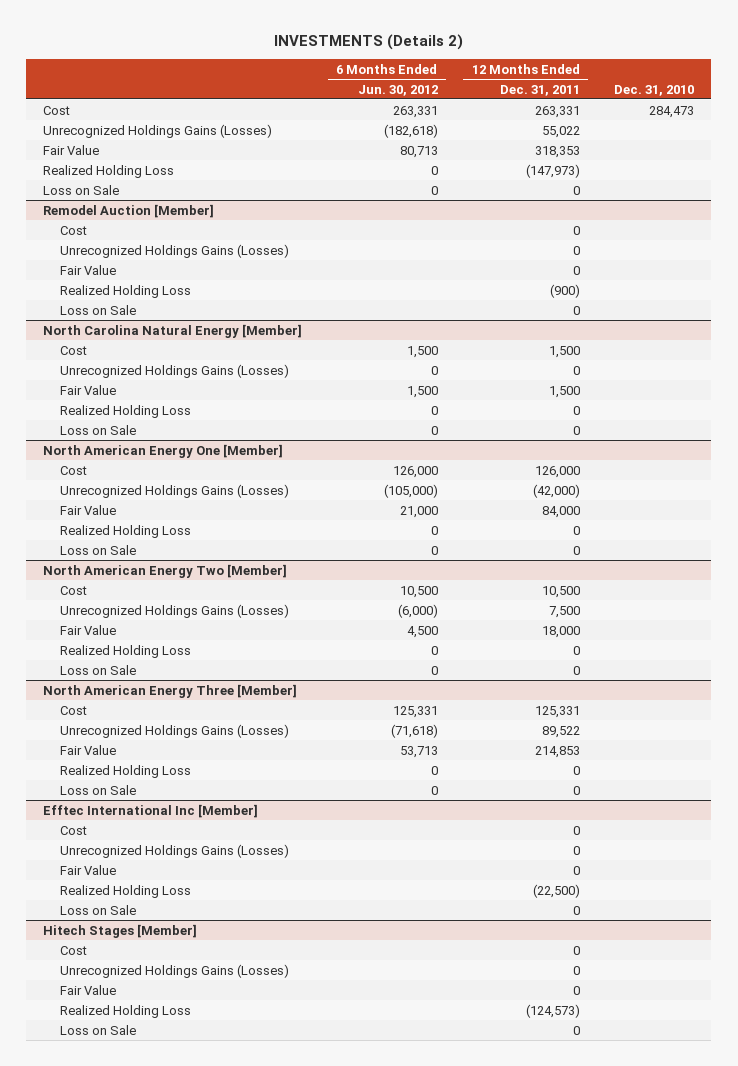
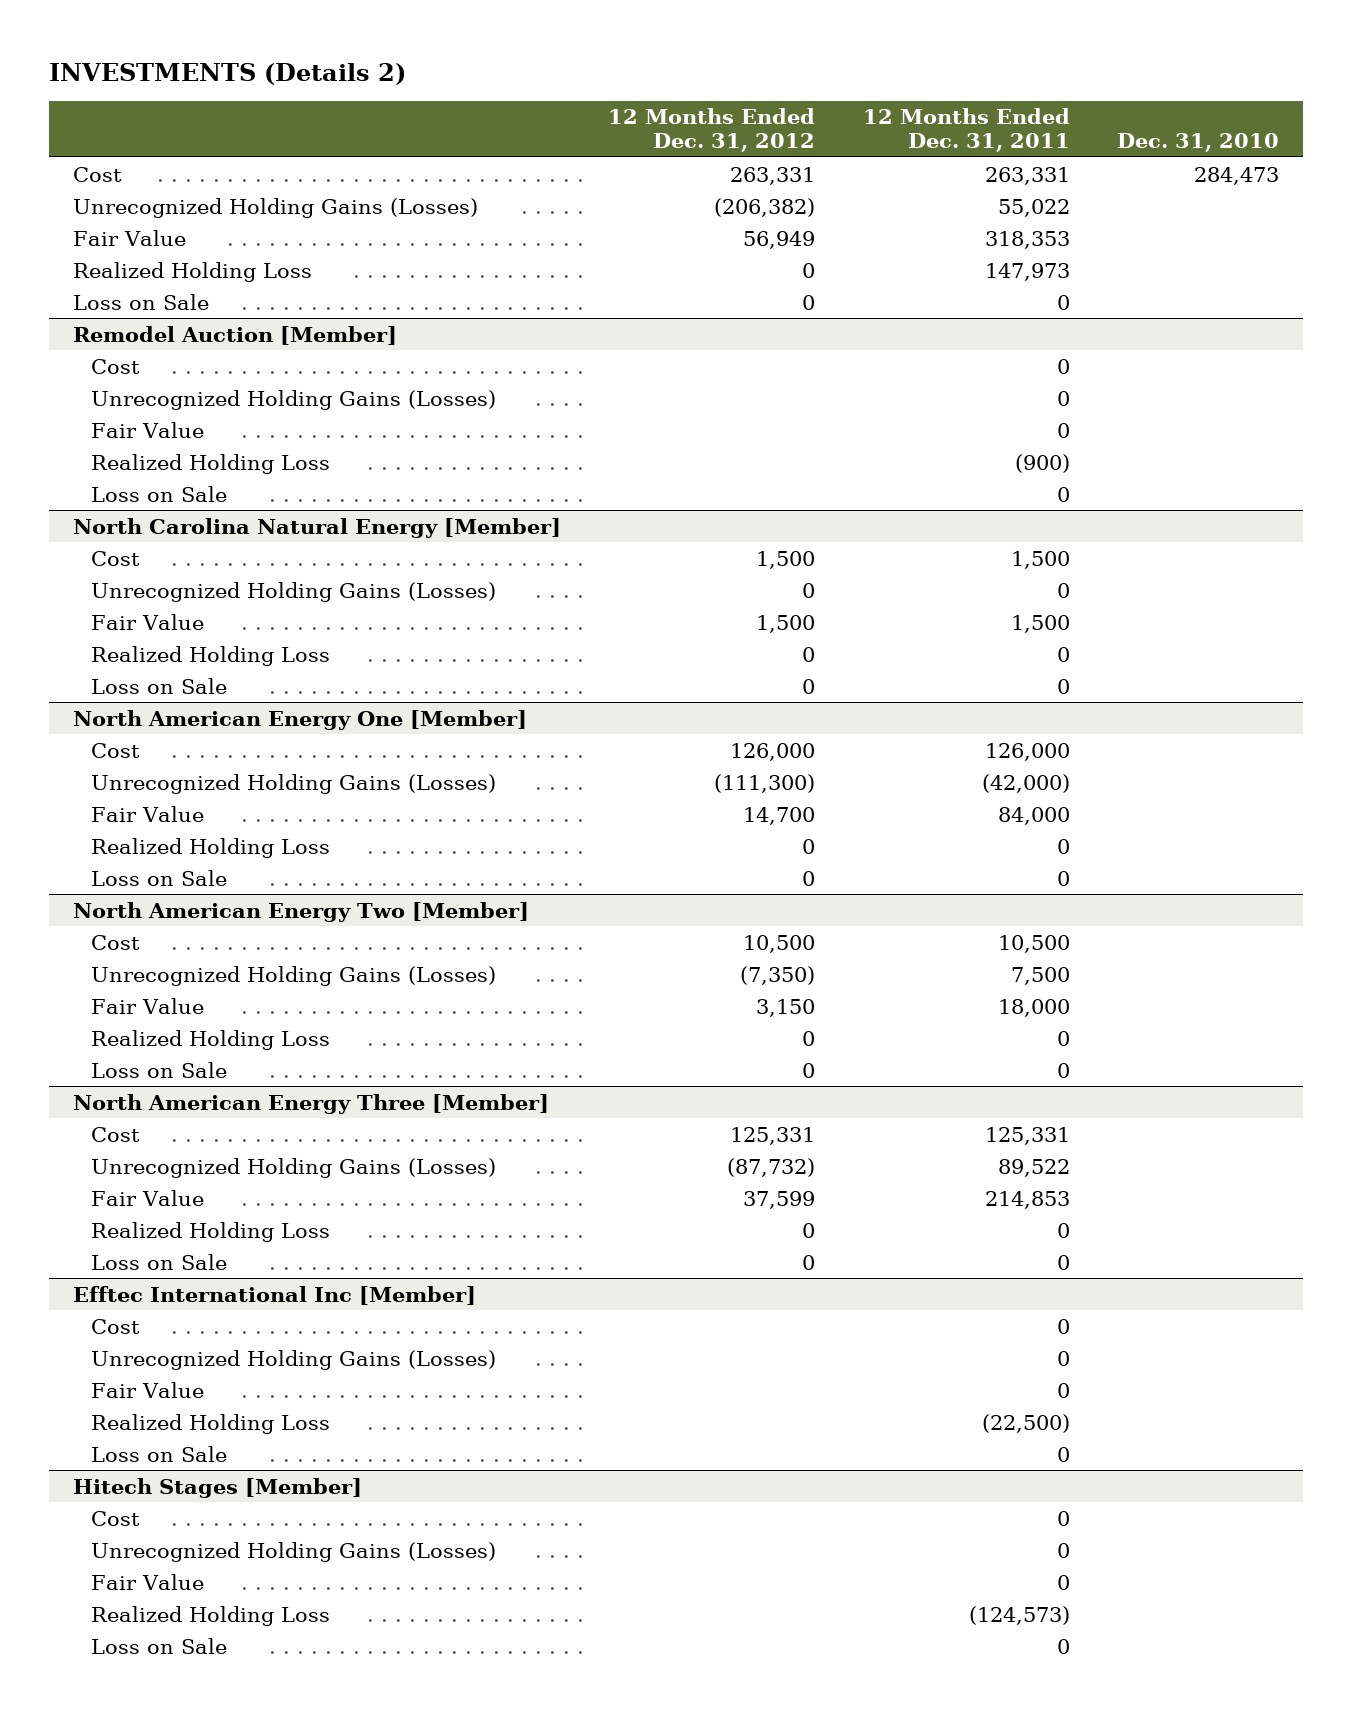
- | 6 Months Ended Jun. 30, 2012 | 12 Months Ended Dec. 31, 2011 | Dec. 31, 2010
+ | 12 Months Ended Dec. 31, 2012 | 12 Months Ended Dec. 31, 2011 | Dec. 31, 2010
- Unrecognized Holdings Gains (Losses) | (182,618) | 55,022 |
+ Unrecognized Holding Gains (Losses) | (206,382) | 55,022 |
- Realized Holding Loss | 0 | (147,973) |
+ Realized Holding Loss | 0 | 147,973 |
@ Remodel Auction [Member]
- Unrecognized Holdings Gains (Losses) | | 0 |
+ Unrecognized Holding Gains (Losses) | | 0 |
@ North Carolina Natural Energy [Member]
- Unrecognized Holdings Gains (Losses) | 0 | 0 |
+ Unrecognized Holding Gains (Losses) | 0 | 0 |
@ North American Energy One [Member]
- Unrecognized Holdings Gains (Losses) | (105,000) | (42,000) |
+ Unrecognized Holding Gains (Losses) | (111,300) | (42,000) |
@ North American Energy Two [Member]
- Unrecognized Holdings Gains (Losses) | (6,000) | 7,500 |
+ Unrecognized Holding Gains (Losses) | (7,350) | 7,500 |
@ North American Energy Three [Member]
- Unrecognized Holdings Gains (Losses) | (71,618) | 89,522 |
+ Unrecognized Holding Gains (Losses) | (87,732) | 89,522 |
@ Efftec International Inc [Member]
- Unrecognized Holdings Gains (Losses) | | 0 |
+ Unrecognized Holding Gains (Losses) | | 0 |
@ Hitech Stages [Member]
- Unrecognized Holdings Gains (Losses) | | 0 |
+ Unrecognized Holding Gains (Losses) | | 0 |

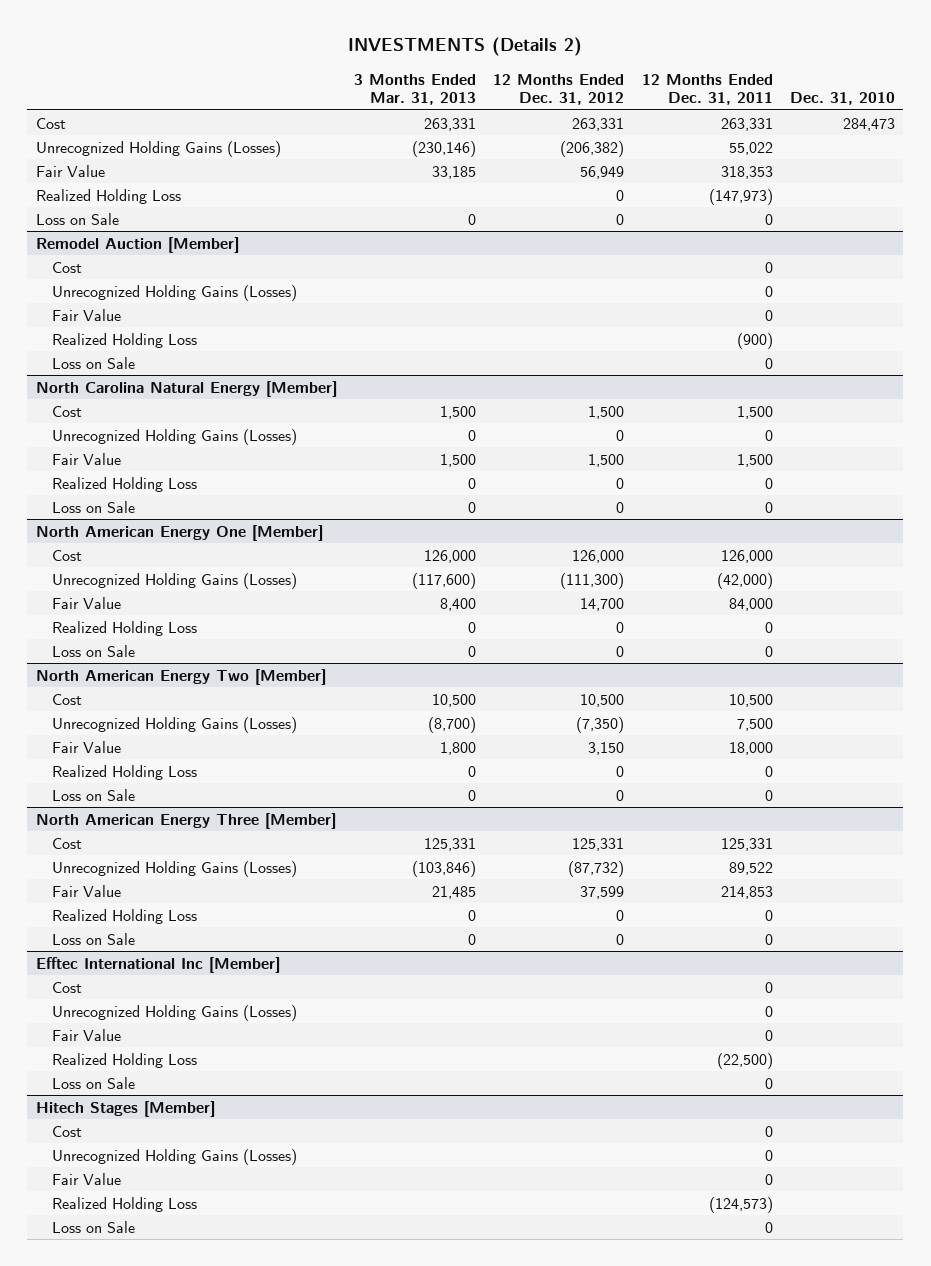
- | 12 Months Ended Dec. 31, 2012 | 12 Months Ended Dec. 31, 2011 | Dec. 31, 2010
+ | 3 Months Ended Mar. 31, 2013 | 12 Months Ended Dec. 31, 2012 | 12 Months Ended Dec. 31, 2011 | Dec. 31, 2010
- Realized Holding Loss | 0 | 147,973 |
+ Realized Holding Loss | | 0 | (147,973) |

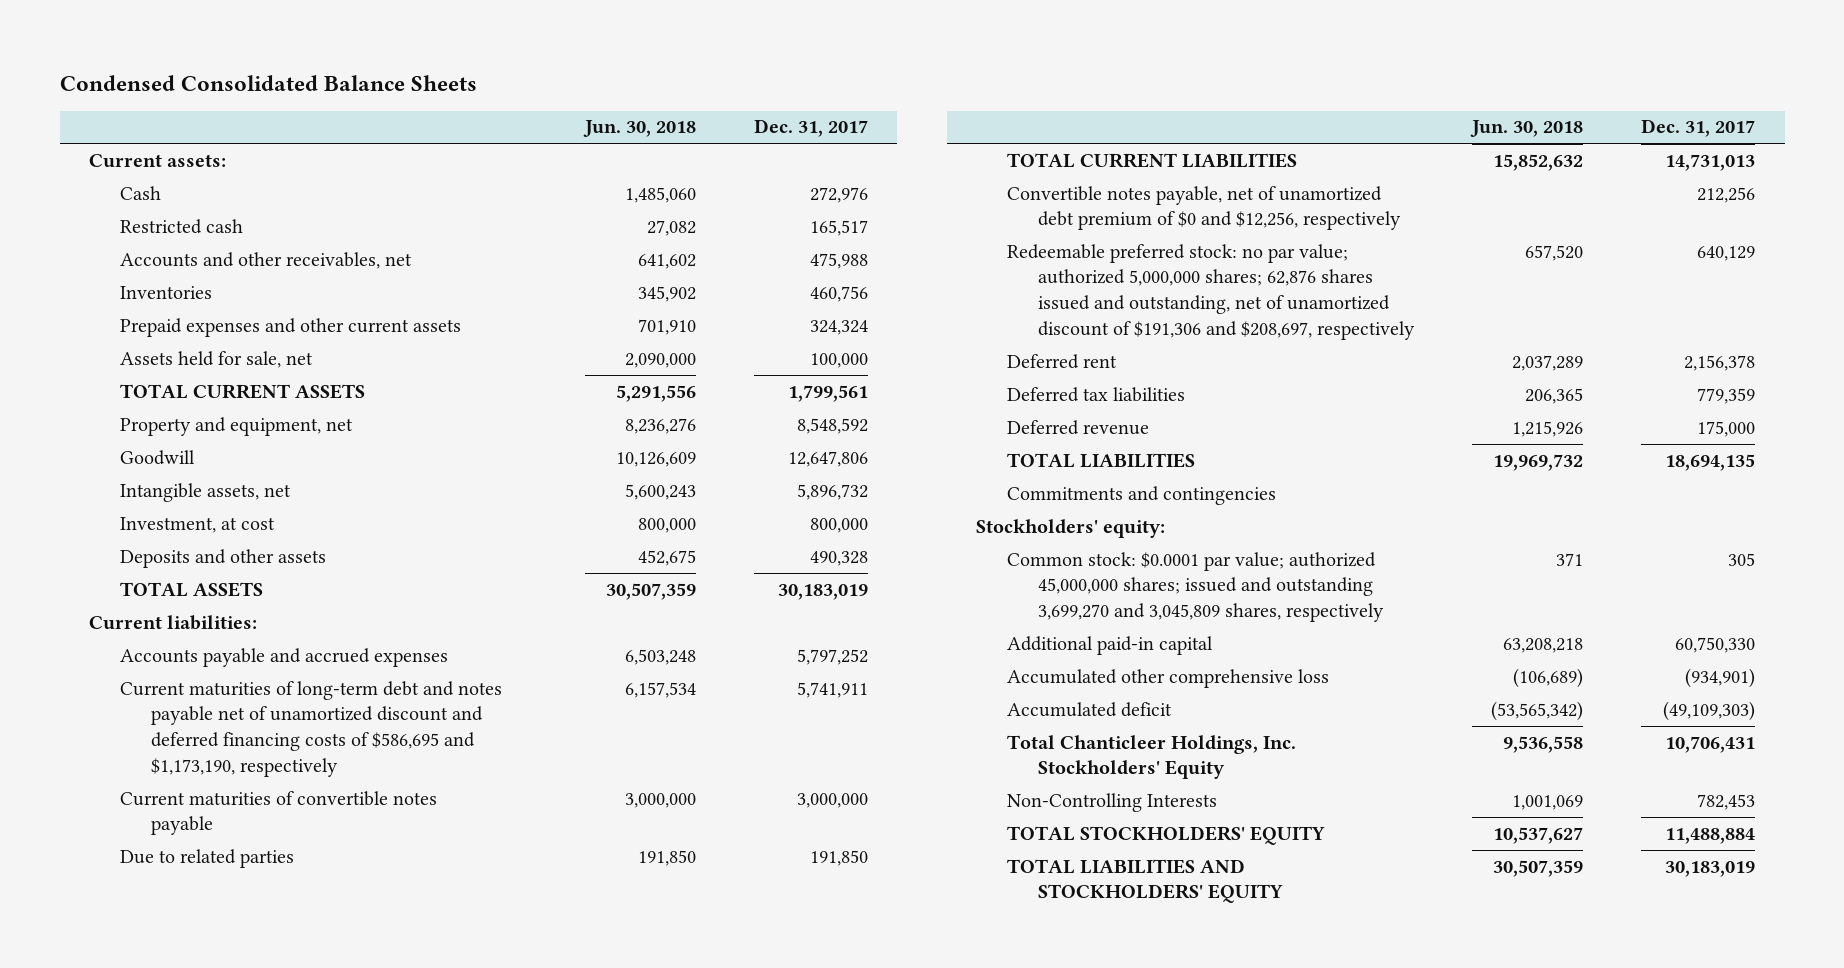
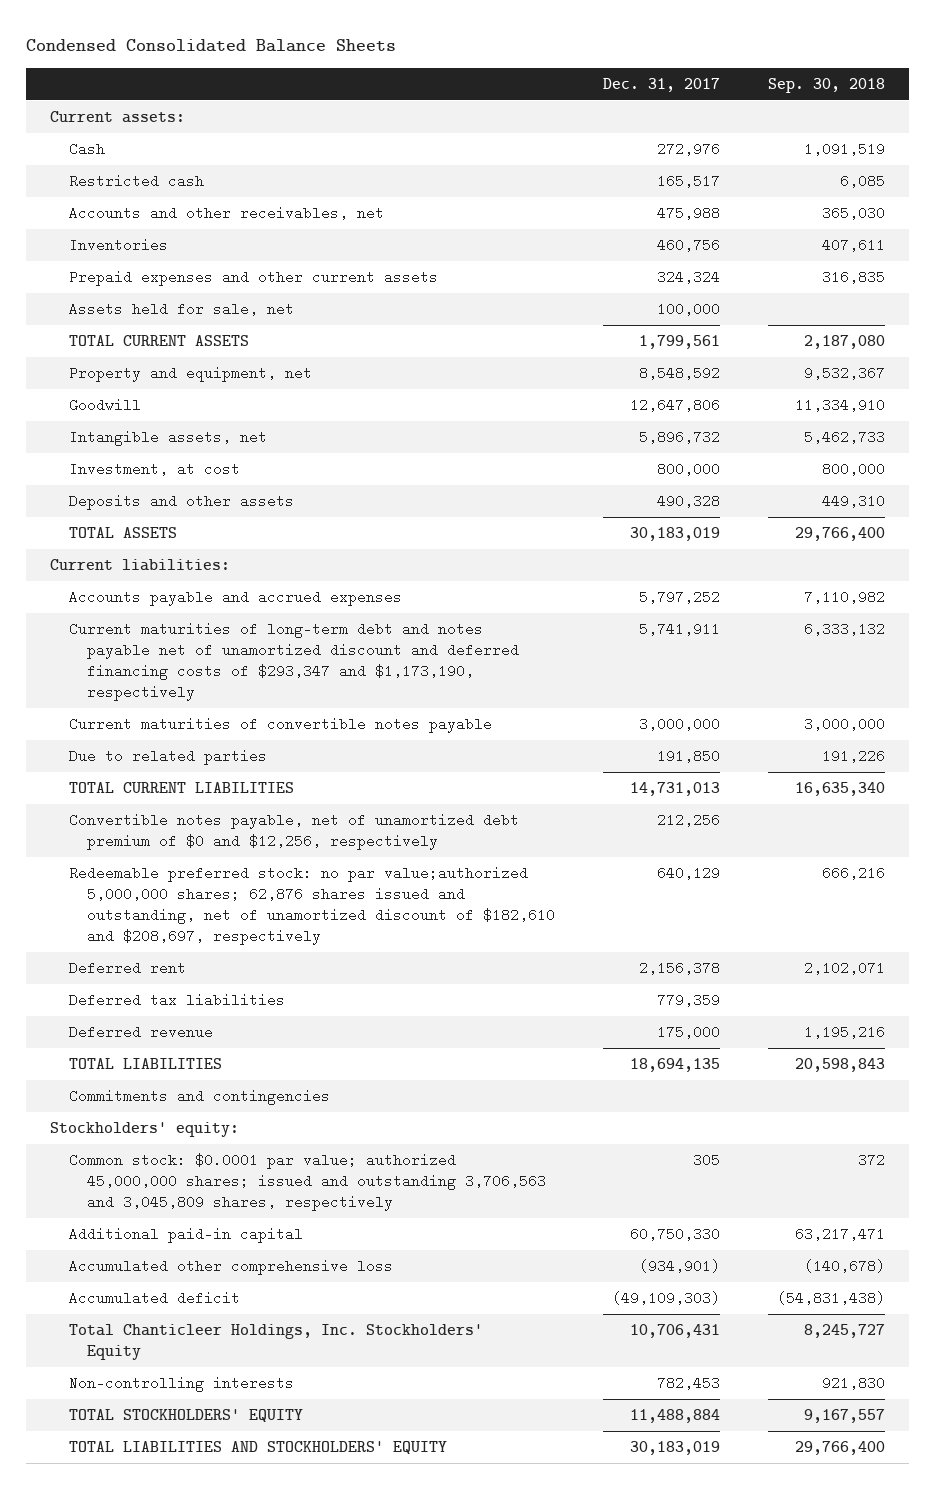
- | Jun. 30, 2018 | Dec. 31, 2017
+ | Dec. 31, 2017 | Sep. 30, 2018
- Current maturities of long-term debt and notes payable net of unamortized discount and deferred financing costs of $586,695 and $1,173,190, respectively | 6,157,534 | 5,741,911
+ Current maturities of long-term debt and notes payable net of unamortized discount and deferred financing costs of $293,347 and $1,173,190, respectively | 5,741,911 | 6,333,132
- Redeemable preferred stock: no par value; authorized 5,000,000 shares; 62,876 shares issued and outstanding, net of unamortized discount of $191,306 and $208,697, respectively | 657,520 | 640,129
+ Redeemable preferred stock: no par value;authorized 5,000,000 shares; 62,876 shares issued and outstanding, net of unamortized discount of $182,610 and $208,697, respectively | 640,129 | 666,216
- Common stock: $0.0001 par value; authorized 45,000,000 shares; issued and outstanding 3,699,270 and 3,045,809 shares, respectively | 371 | 305
+ Common stock: $0.0001 par value; authorized 45,000,000 shares; issued and outstanding 3,706,563 and 3,045,809 shares, respectively | 305 | 372
- Non-Controlling Interests | 1,001,069 | 782,453
+ Non-controlling interests | 782,453 | 921,830

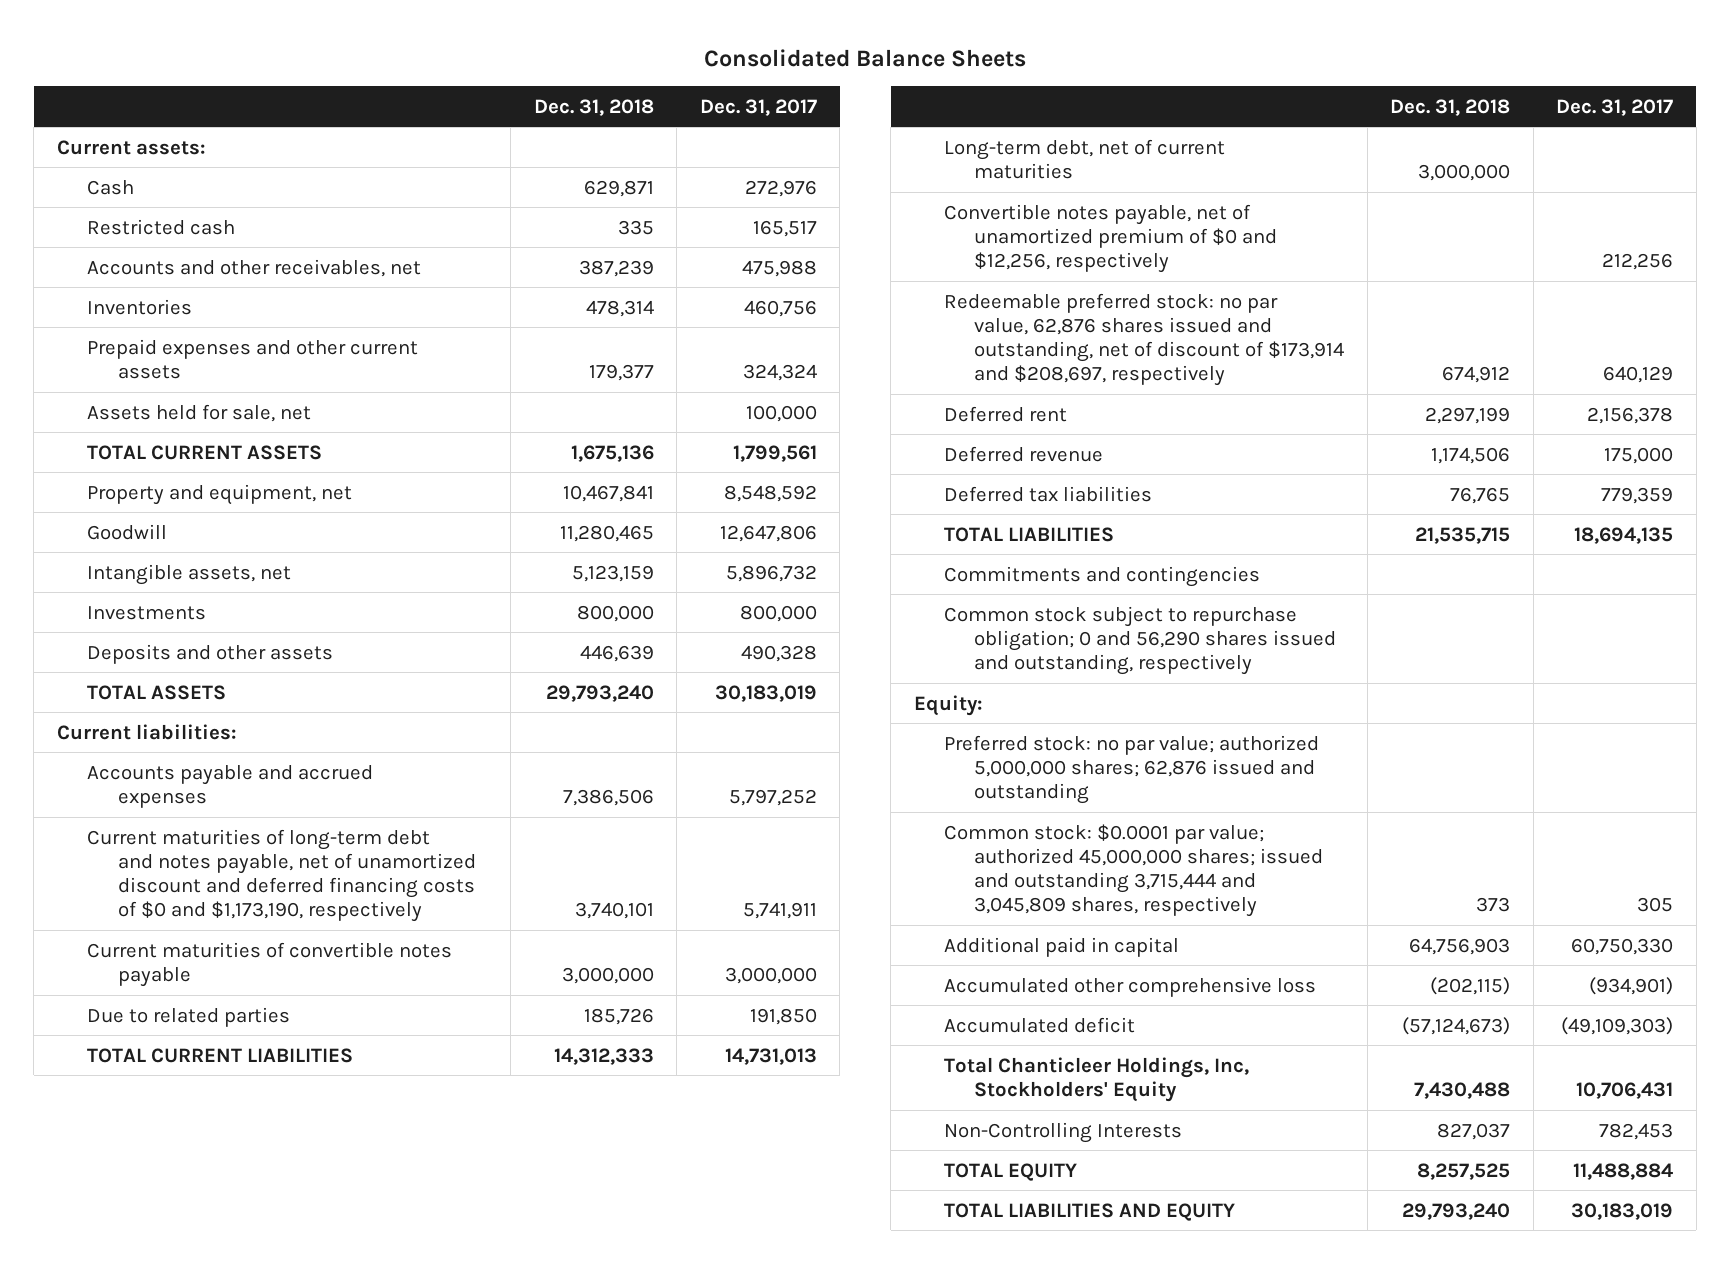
- Condensed Consolidated Balance Sheets
+ Consolidated Balance Sheets
- | Dec. 31, 2017 | Sep. 30, 2018
+ | Dec. 31, 2018 | Dec. 31, 2017
- Investment, at cost | 800,000 | 800,000
+ Investments | 800,000 | 800,000
- Current maturities of long-term debt and notes payable net of unamortized discount and deferred financing costs of $293,347 and $1,173,190, respectively | 5,741,911 | 6,333,132
+ Current maturities of long-term debt and notes payable, net of unamortized discount and deferred financing costs of $0 and $1,173,190, respectively | 3,740,101 | 5,741,911
- Convertible notes payable, net of unamortized debt premium of $0 and $12,256, respectively | 212,256 |
- Redeemable preferred stock: no par value;authorized 5,000,000 shares; 62,876 shares issued and outstanding, net of unamortized discount of $182,610 and $208,697, respectively | 640,129 | 666,216
+ Long-term debt, net of current maturities | 3,000,000 |
+ Convertible notes payable, net of unamortized premium of $0 and $12,256, respectively | | 212,256
+ Redeemable preferred stock: no par value, 62,876 shares issued and outstanding, net of discount of $173,914 and $208,697, respectively | 674,912 | 640,129
moved down: Deferred tax liabilities | 76,765 | 779,359
- Stockholders' equity:
- Common stock: $0.0001 par value; authorized 45,000,000 shares; issued and outstanding 3,706,563 and 3,045,809 shares, respectively | 305 | 372
- Additional paid-in capital | 60,750,330 | 63,217,471
+ Common stock subject to repurchase obligation; 0 and 56,290 shares issued and outstanding, respectively
+ Equity:
+ Preferred stock: no par value; authorized 5,000,000 shares; 62,876 issued and outstanding
+ Common stock: $0.0001 par value; authorized 45,000,000 shares; issued and outstanding 3,715,444 and 3,045,809 shares, respectively | 373 | 305
+ Additional paid in capital | 64,756,903 | 60,750,330
- Total Chanticleer Holdings, Inc. Stockholders' Equity | 10,706,431 | 8,245,727
- Non-controlling interests | 782,453 | 921,830
- TOTAL STOCKHOLDERS' EQUITY | 11,488,884 | 9,167,557
- TOTAL LIABILITIES AND STOCKHOLDERS' EQUITY | 30,183,019 | 29,766,400
+ Total Chanticleer Holdings, Inc, Stockholders' Equity | 7,430,488 | 10,706,431
+ Non-Controlling Interests | 827,037 | 782,453
+ TOTAL EQUITY | 8,257,525 | 11,488,884
+ TOTAL LIABILITIES AND EQUITY | 29,793,240 | 30,183,019

